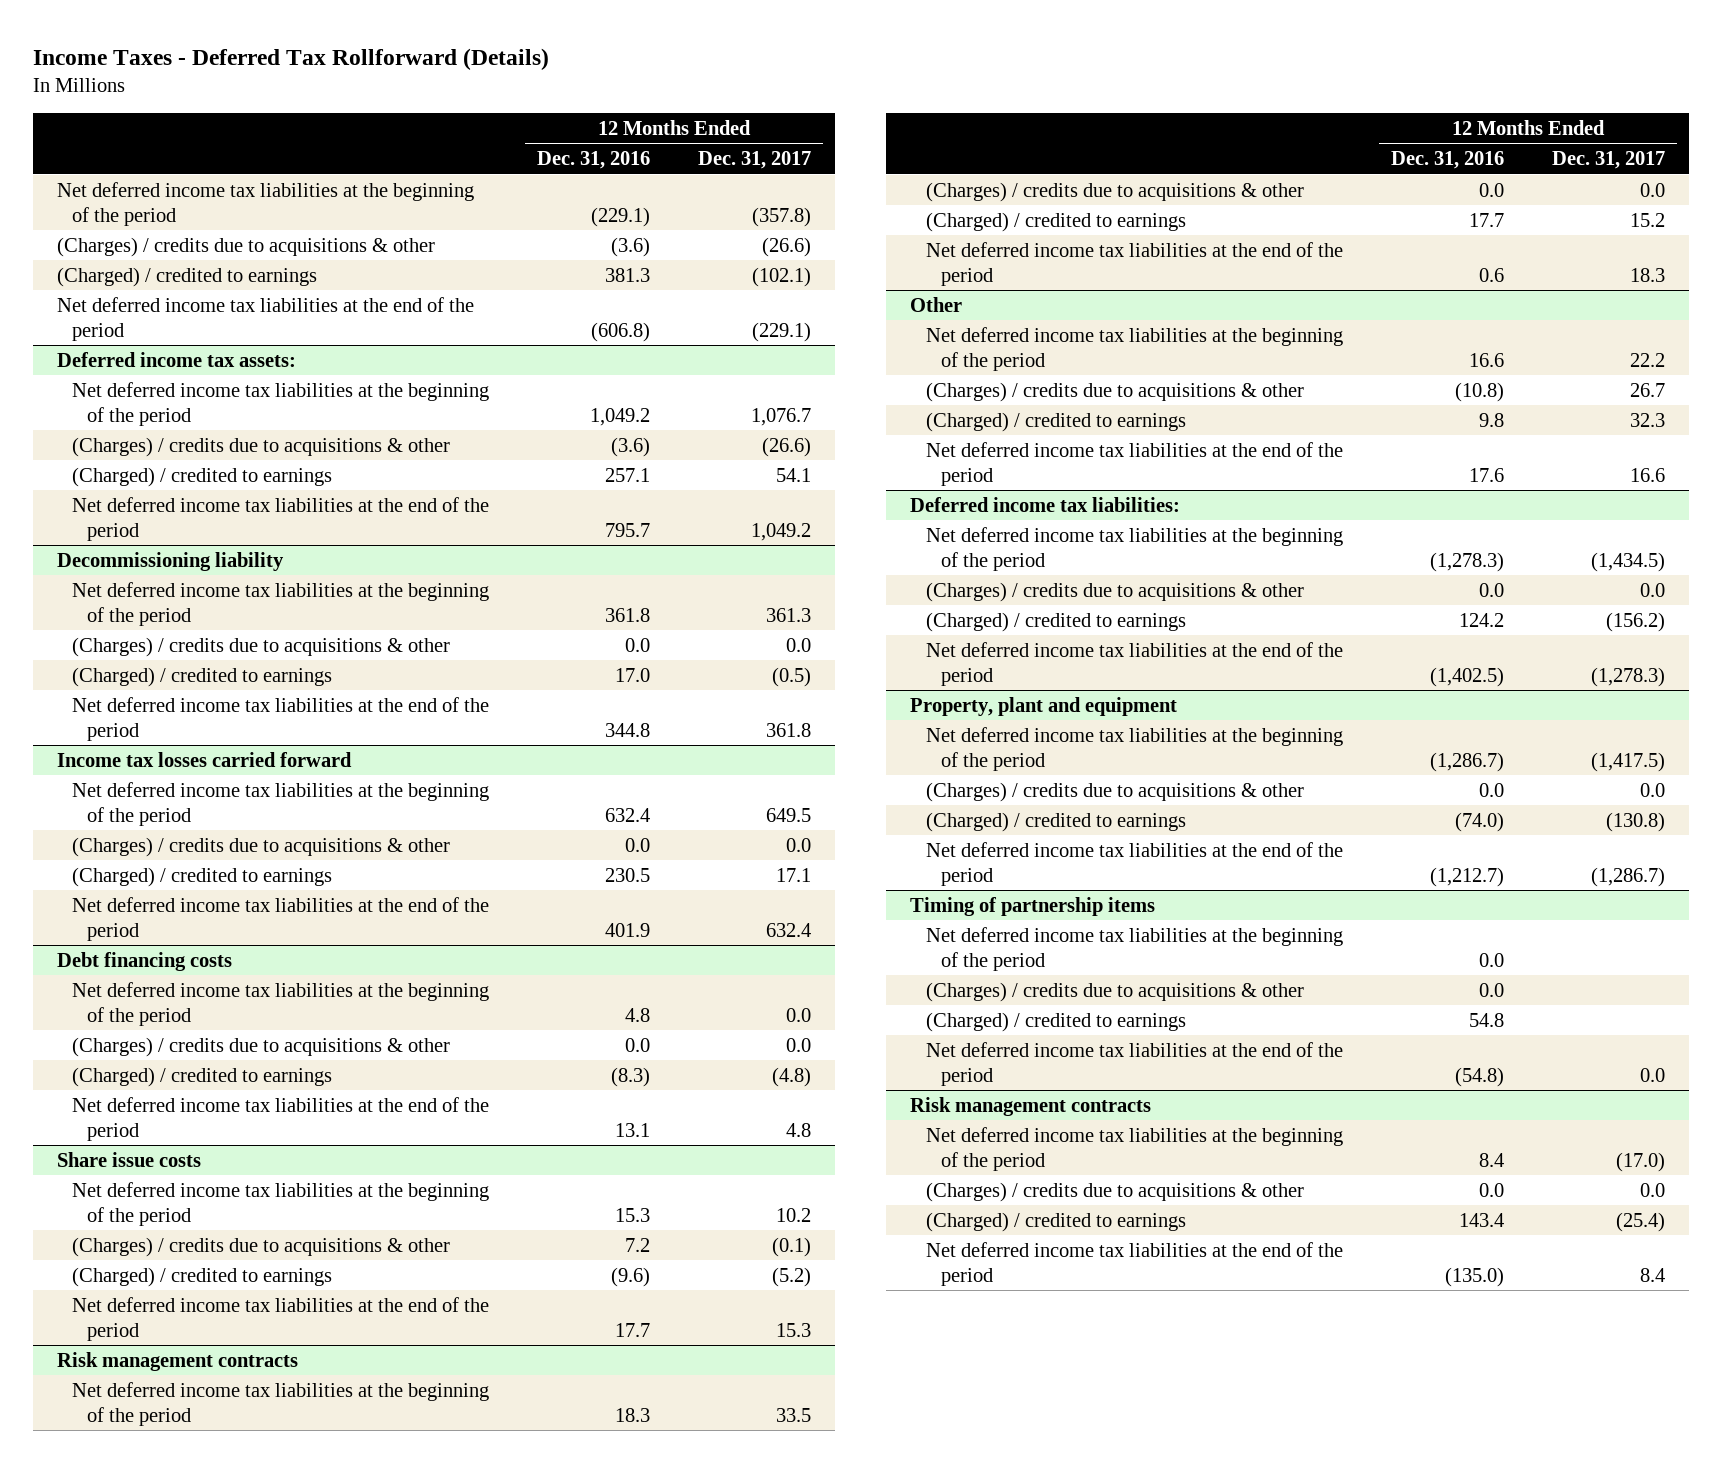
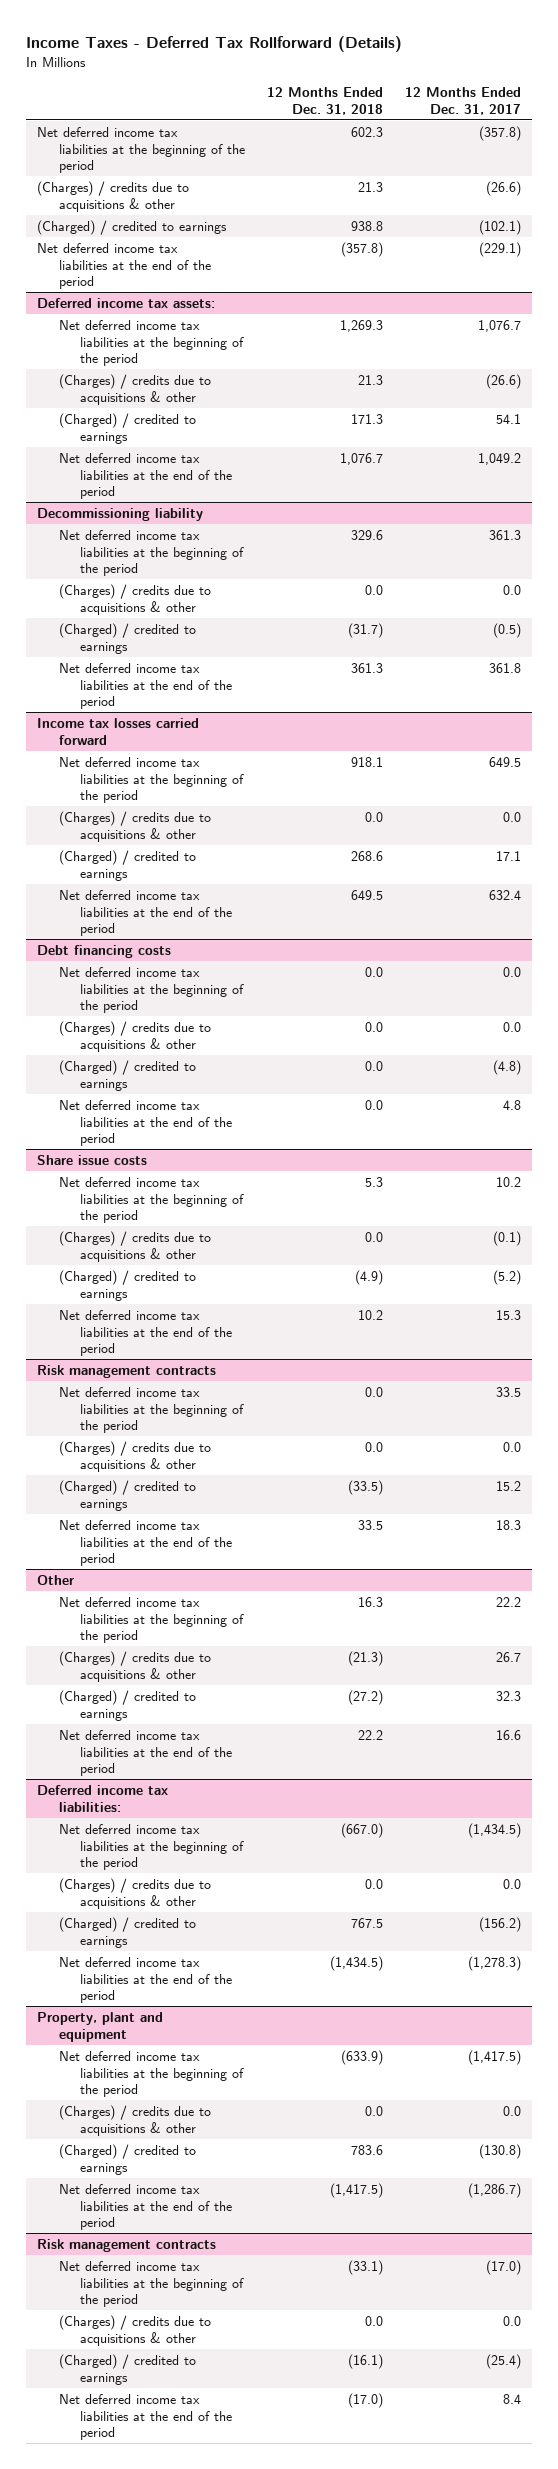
- | 12 Months Ended Dec. 31, 2016 | 12 Months Ended Dec. 31, 2017
+ | 12 Months Ended Dec. 31, 2018 | 12 Months Ended Dec. 31, 2017
- Timing of partnership items
- Net deferred income tax liabilities at the beginning of the period | 0.0 |
- (Charges) / credits due to acquisitions & other | 0.0 |
- (Charged) / credited to earnings | 54.8 |
- Net deferred income tax liabilities at the end of the period | (54.8) | 0.0

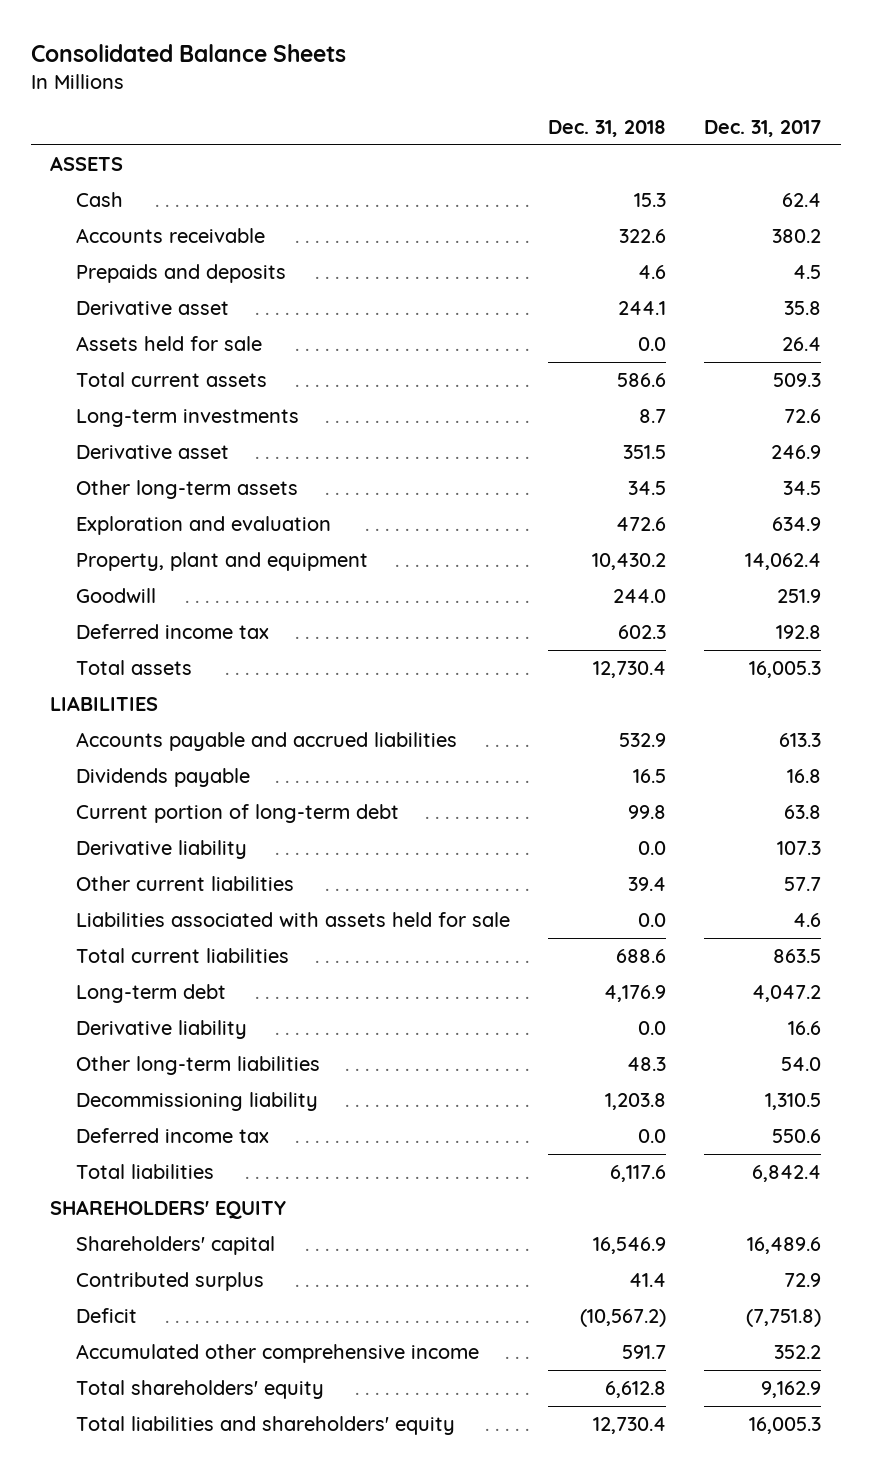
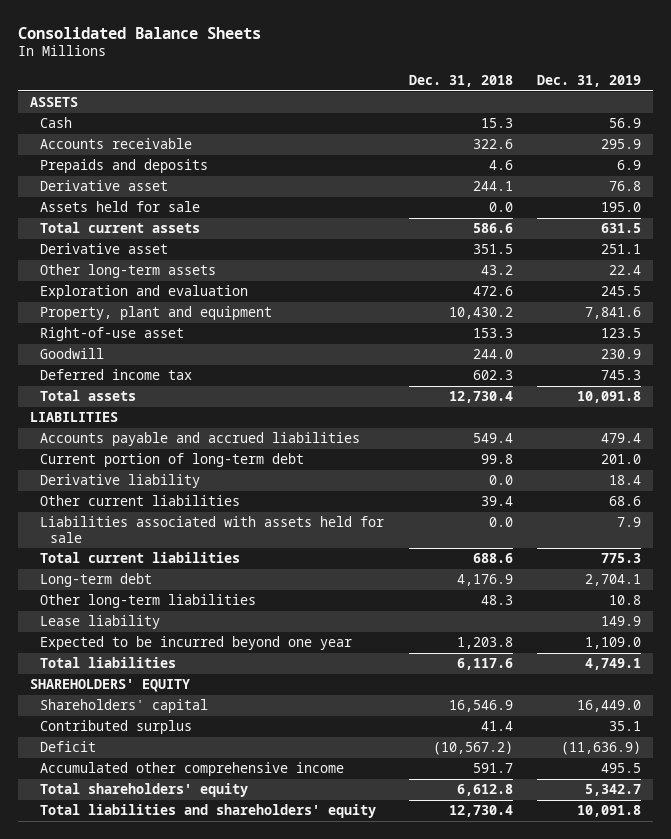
- | Dec. 31, 2018 | Dec. 31, 2017
+ | Dec. 31, 2018 | Dec. 31, 2019
- Long-term investments | 8.7 | 72.6
- Other long-term assets | 34.5 | 34.5
+ Other long-term assets | 43.2 | 22.4
+ Right-of-use asset | 153.3 | 123.5
- Accounts payable and accrued liabilities | 532.9 | 613.3
- Dividends payable | 16.5 | 16.8
+ Accounts payable and accrued liabilities | 549.4 | 479.4
- Derivative liability | 0.0 | 16.6
- Decommissioning liability | 1,203.8 | 1,310.5
- Deferred income tax | 0.0 | 550.6
+ Lease liability | | 149.9
+ Expected to be incurred beyond one year | 1,203.8 | 1,109.0

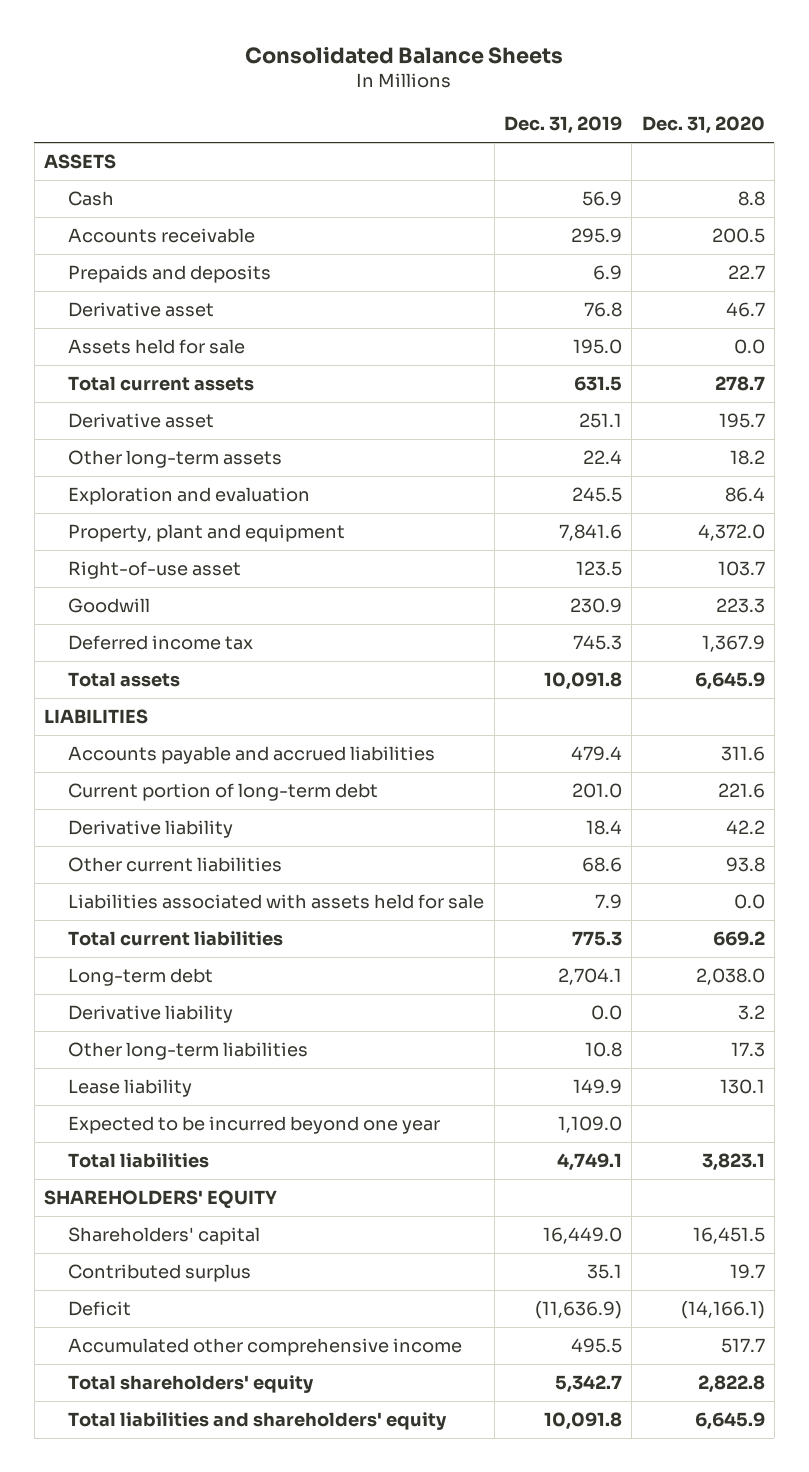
- | Dec. 31, 2018 | Dec. 31, 2019
+ | Dec. 31, 2019 | Dec. 31, 2020
+ Derivative liability | 0.0 | 3.2

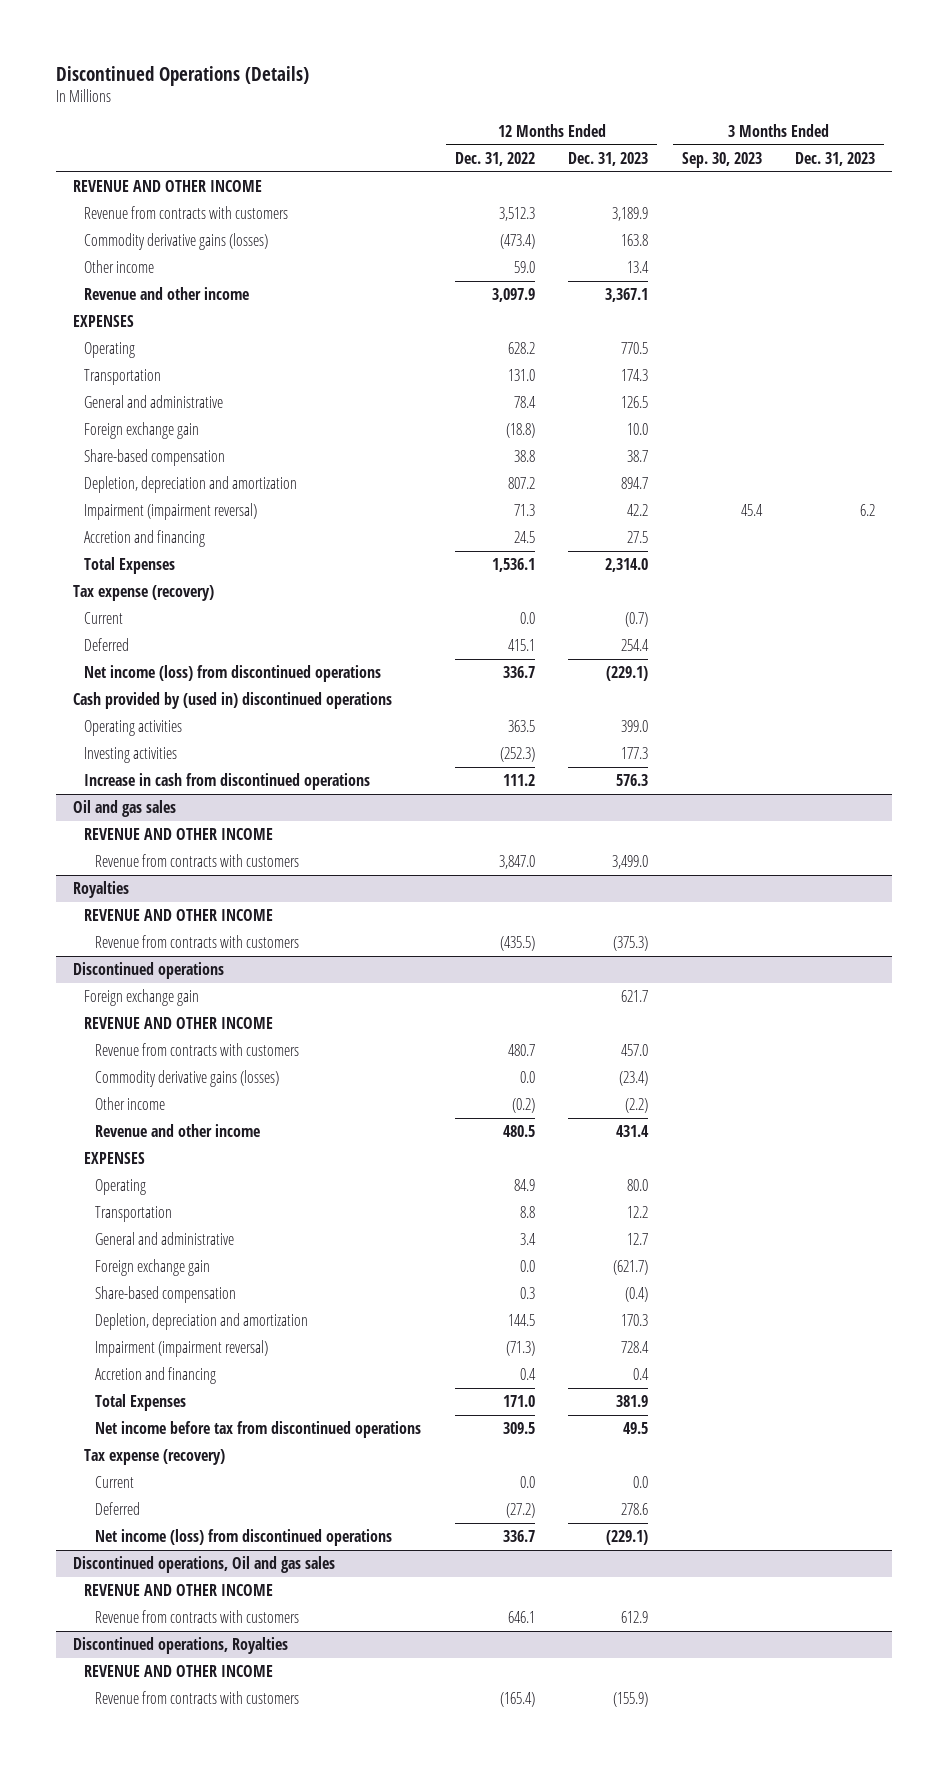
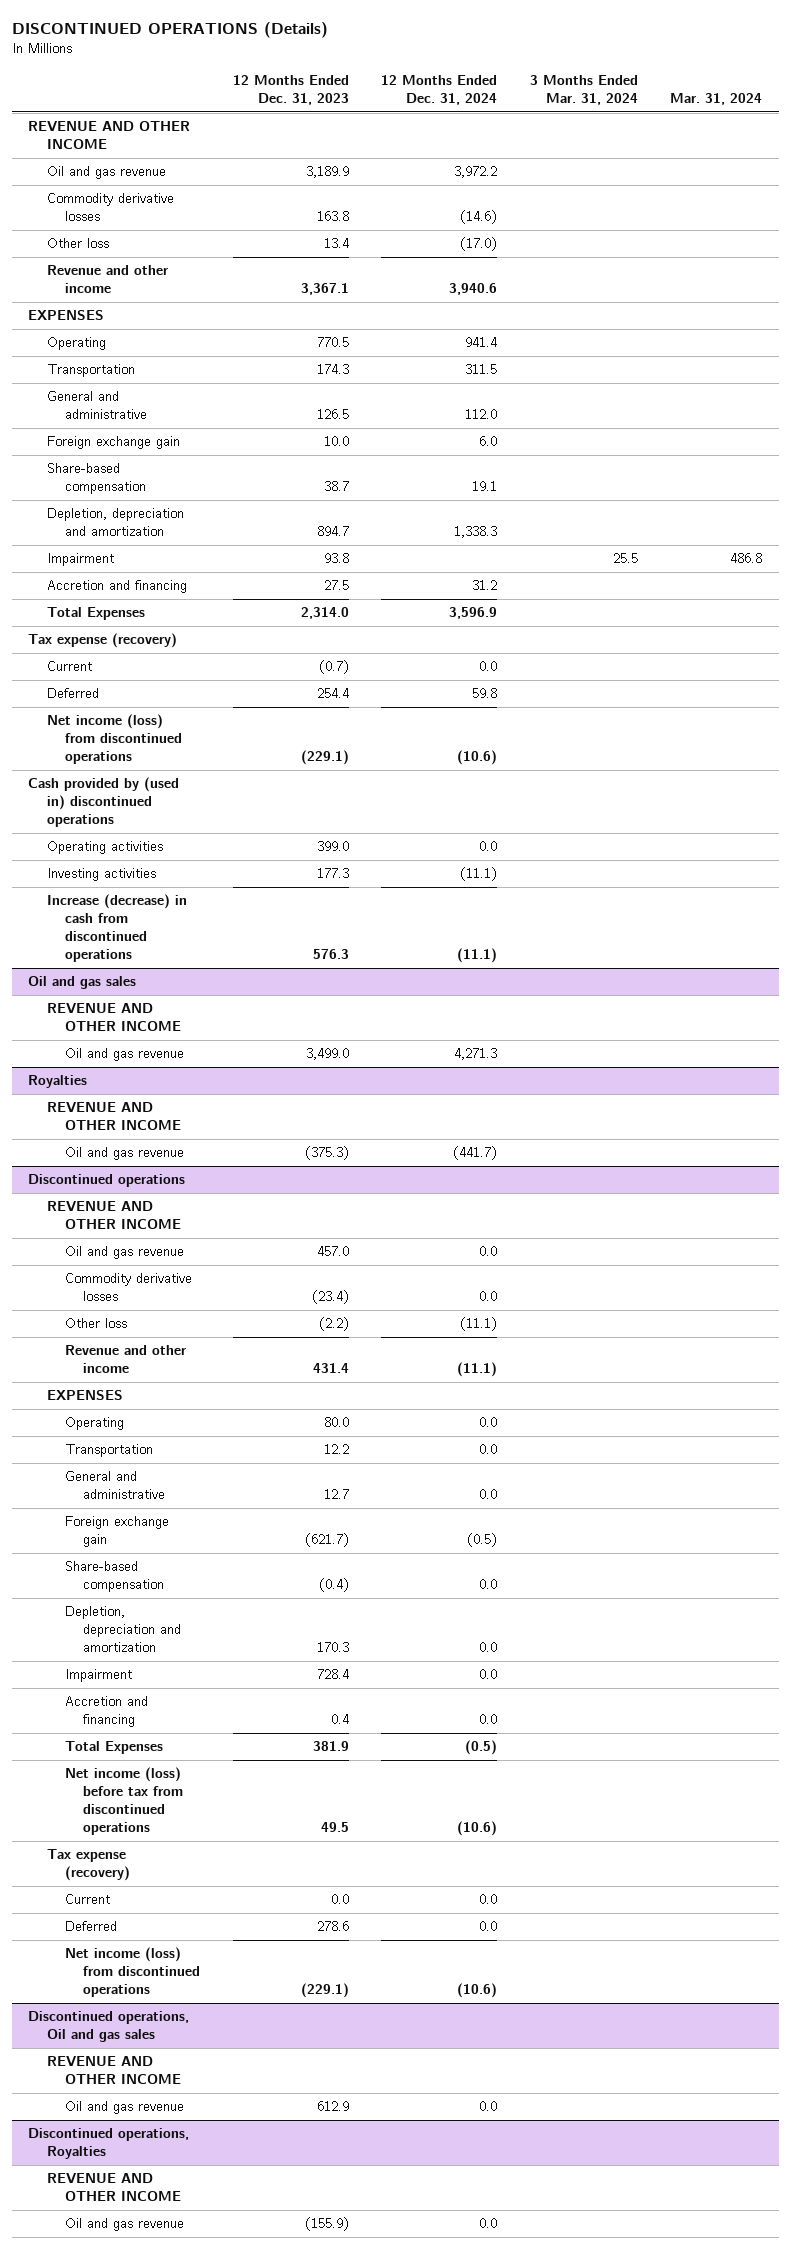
- Discontinued Operations (Details)
+ DISCONTINUED OPERATIONS (Details)
- | 12 Months Ended Dec. 31, 2022 | 12 Months Ended Dec. 31, 2023 | 3 Months Ended Sep. 30, 2023 | 3 Months Ended Dec. 31, 2023
+ | 12 Months Ended Dec. 31, 2023 | 12 Months Ended Dec. 31, 2024 | 3 Months Ended Mar. 31, 2024 | Mar. 31, 2024
- Revenue from contracts with customers | 3,512.3 | 3,189.9 | |
- Commodity derivative gains (losses) | (473.4) | 163.8 | |
- Other income | 59.0 | 13.4 | |
+ Oil and gas revenue | 3,189.9 | 3,972.2 | |
+ Commodity derivative losses | 163.8 | (14.6) | |
+ Other loss | 13.4 | (17.0) | |
- Impairment (impairment reversal) | 71.3 | 42.2 | 45.4 | 6.2
+ Impairment | 93.8 | | 25.5 | 486.8
- Increase in cash from discontinued operations | 111.2 | 576.3 | |
+ Increase (decrease) in cash from discontinued operations | 576.3 | (11.1) | |
@ Oil and gas sales
- Revenue from contracts with customers | 3,847.0 | 3,499.0 | |
+ Oil and gas revenue | 3,499.0 | 4,271.3 | |
@ Royalties
- Revenue from contracts with customers | (435.5) | (375.3) | |
+ Oil and gas revenue | (375.3) | (441.7) | |
@ Discontinued operations
- Foreign exchange gain | | 621.7 | |
- Revenue from contracts with customers | 480.7 | 457.0 | |
- Commodity derivative gains (losses) | 0.0 | (23.4) | |
- Other income | (0.2) | (2.2) | |
+ Oil and gas revenue | 457.0 | 0.0 | |
+ Commodity derivative losses | (23.4) | 0.0 | |
+ Other loss | (2.2) | (11.1) | |
- Impairment (impairment reversal) | (71.3) | 728.4 | |
+ Impairment | 728.4 | 0.0 | |
- Net income before tax from discontinued operations | 309.5 | 49.5 | |
+ Net income (loss) before tax from discontinued operations | 49.5 | (10.6) | |
@ Discontinued operations, Oil and gas sales
- Revenue from contracts with customers | 646.1 | 612.9 | |
+ Oil and gas revenue | 612.9 | 0.0 | |
@ Discontinued operations, Royalties
- Revenue from contracts with customers | (165.4) | (155.9) | |
+ Oil and gas revenue | (155.9) | 0.0 | |

